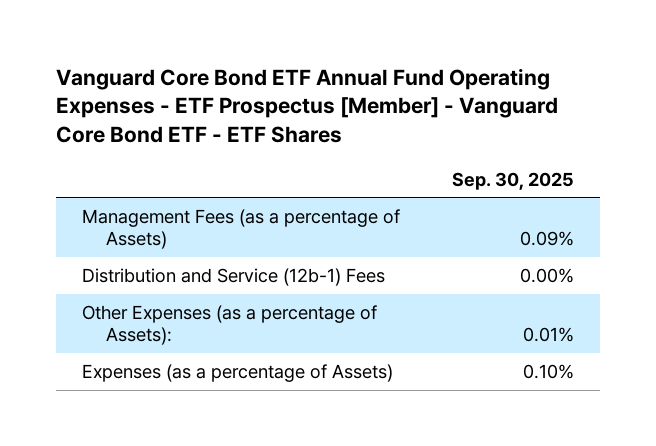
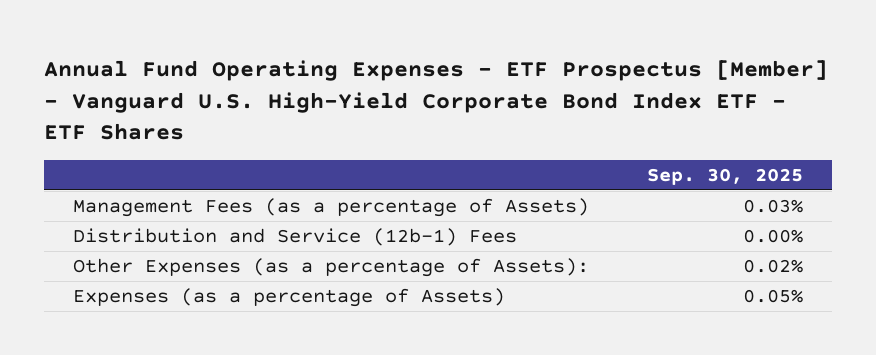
- Vanguard Core Bond ETF Annual Fund Operating Expenses - ETF Prospectus [Member] - Vanguard Core Bond ETF - ETF Shares
+ Annual Fund Operating Expenses - ETF Prospectus [Member] - Vanguard U.S. High-Yield Corporate Bond Index ETF - ETF Shares
- Management Fees (as a percentage of Assets) | 0.09%
+ Management Fees (as a percentage of Assets) | 0.03%
- Other Expenses (as a percentage of Assets): | 0.01%
- Expenses (as a percentage of Assets) | 0.10%
+ Other Expenses (as a percentage of Assets): | 0.02%
+ Expenses (as a percentage of Assets) | 0.05%

